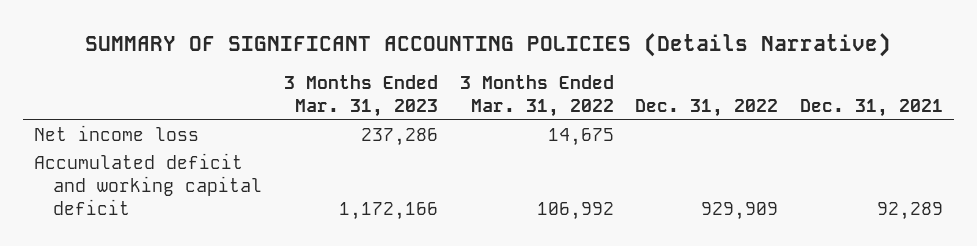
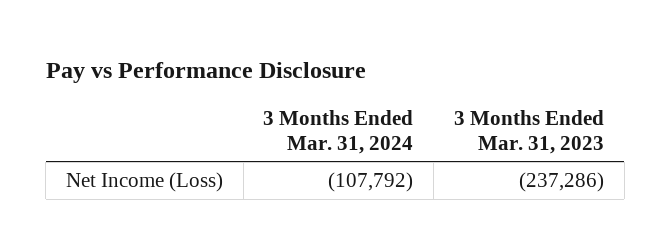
- SUMMARY OF SIGNIFICANT ACCOUNTING POLICIES (Details Narrative)
+ Pay vs Performance Disclosure
- | 3 Months Ended Mar. 31, 2023 | 3 Months Ended Mar. 31, 2022 | Dec. 31, 2022 | Dec. 31, 2021
+ | 3 Months Ended Mar. 31, 2024 | 3 Months Ended Mar. 31, 2023
- Net income loss | 237,286 | 14,675 | |
- Accumulated deficit and working capital deficit | 1,172,166 | 106,992 | 929,909 | 92,289
+ Net Income (Loss) | (107,792) | (237,286)

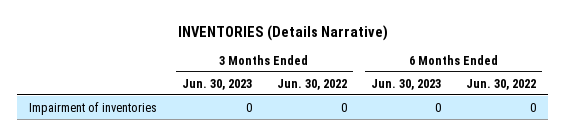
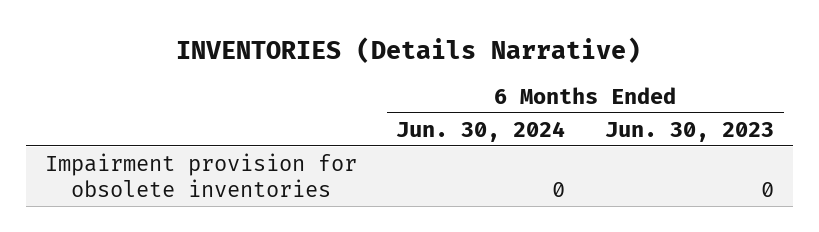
- | 3 Months Ended Jun. 30, 2023 | 3 Months Ended Jun. 30, 2022 | 6 Months Ended Jun. 30, 2023 | 6 Months Ended Jun. 30, 2022
+ | 6 Months Ended Jun. 30, 2024 | 6 Months Ended Jun. 30, 2023
- Impairment of inventories | 0 | 0 | 0 | 0
+ Impairment provision for obsolete inventories | 0 | 0

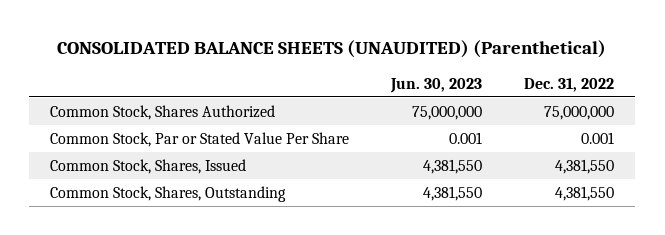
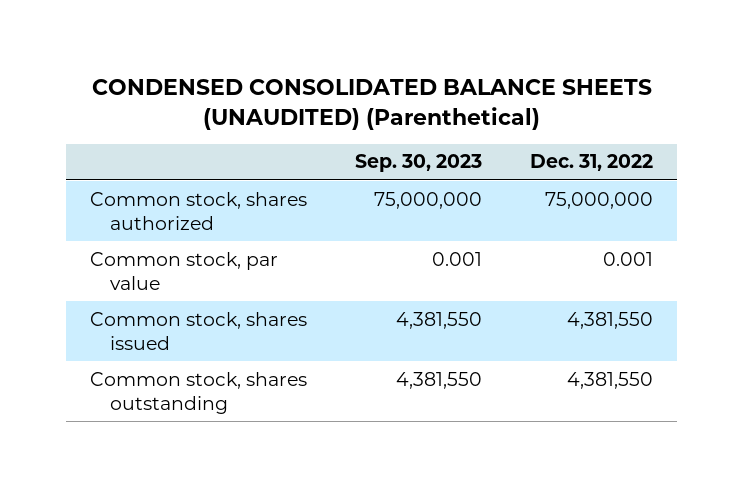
- CONSOLIDATED BALANCE SHEETS (UNAUDITED) (Parenthetical)
+ CONDENSED CONSOLIDATED BALANCE SHEETS (UNAUDITED) (Parenthetical)
- | Jun. 30, 2023 | Dec. 31, 2022
+ | Sep. 30, 2023 | Dec. 31, 2022
- Common Stock, Shares Authorized | 75,000,000 | 75,000,000
- Common Stock, Par or Stated Value Per Share | 0.001 | 0.001
- Common Stock, Shares, Issued | 4,381,550 | 4,381,550
- Common Stock, Shares, Outstanding | 4,381,550 | 4,381,550
+ Common stock, shares authorized | 75,000,000 | 75,000,000
+ Common stock, par value | 0.001 | 0.001
+ Common stock, shares issued | 4,381,550 | 4,381,550
+ Common stock, shares outstanding | 4,381,550 | 4,381,550

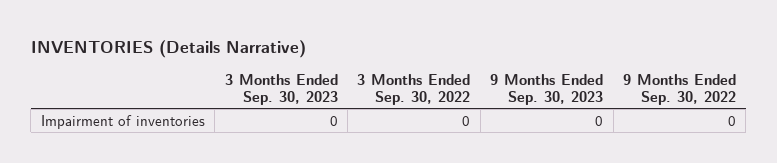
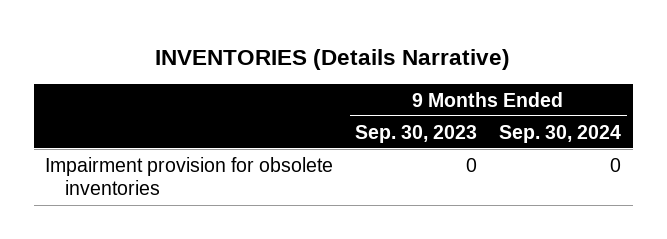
- | 3 Months Ended Sep. 30, 2023 | 3 Months Ended Sep. 30, 2022 | 9 Months Ended Sep. 30, 2023 | 9 Months Ended Sep. 30, 2022
+ | 9 Months Ended Sep. 30, 2023 | 9 Months Ended Sep. 30, 2024
- Impairment of inventories | 0 | 0 | 0 | 0
+ Impairment provision for obsolete inventories | 0 | 0

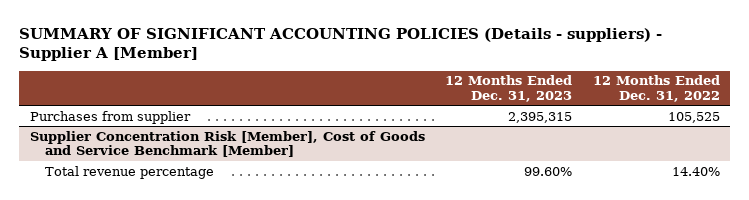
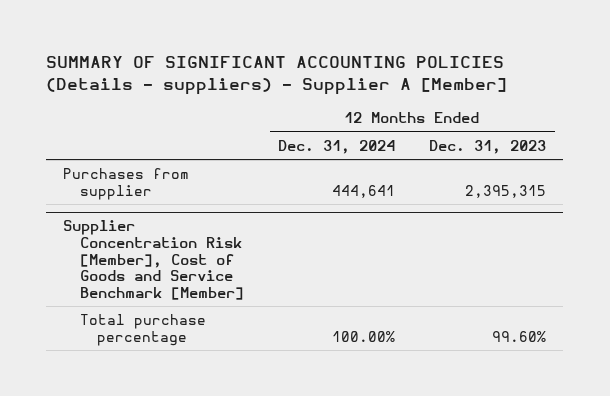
- | 12 Months Ended Dec. 31, 2023 | 12 Months Ended Dec. 31, 2022
+ | 12 Months Ended Dec. 31, 2024 | 12 Months Ended Dec. 31, 2023
@ Supplier Concentration Risk [Member], Cost of Goods and Service Benchmark [Member]
- Total revenue percentage | 99.60% | 14.40%
+ Total purchase percentage | 100.00% | 99.60%

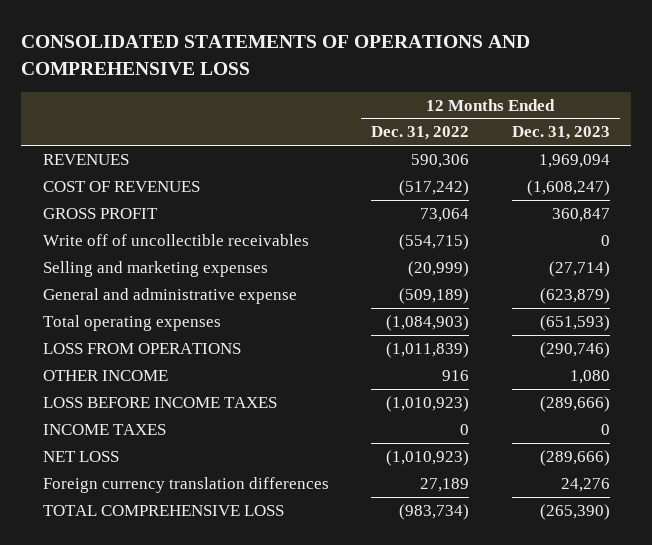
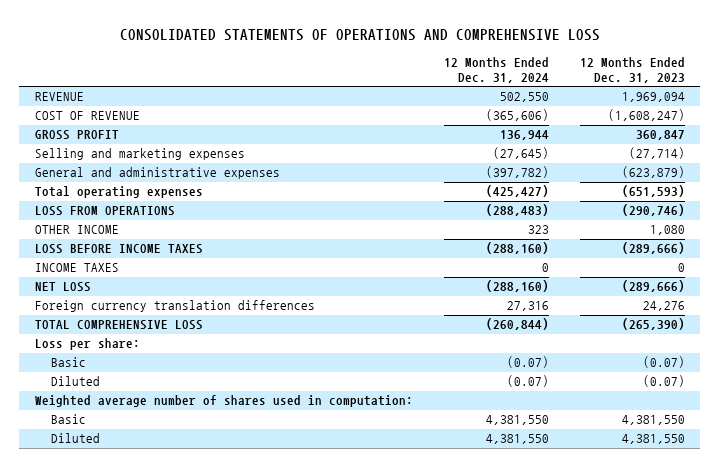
- | 12 Months Ended Dec. 31, 2022 | 12 Months Ended Dec. 31, 2023
+ | 12 Months Ended Dec. 31, 2024 | 12 Months Ended Dec. 31, 2023
- REVENUES | 590,306 | 1,969,094
- COST OF REVENUES | (517,242) | (1,608,247)
+ REVENUE | 502,550 | 1,969,094
+ COST OF REVENUE | (365,606) | (1,608,247)
- Write off of uncollectible receivables | (554,715) | 0
- General and administrative expense | (509,189) | (623,879)
+ General and administrative expenses | (397,782) | (623,879)
+ Loss per share:
+ Basic | (0.07) | (0.07)
+ Diluted | (0.07) | (0.07)
+ Weighted average number of shares used in computation:
+ Basic | 4,381,550 | 4,381,550
+ Diluted | 4,381,550 | 4,381,550

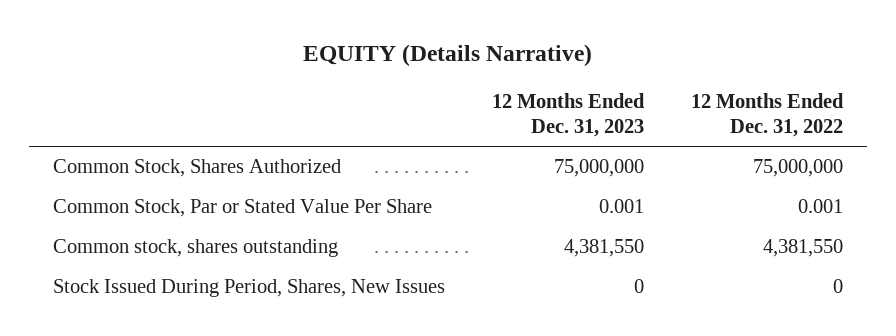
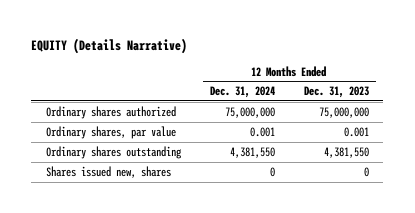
- | 12 Months Ended Dec. 31, 2023 | 12 Months Ended Dec. 31, 2022
+ | 12 Months Ended Dec. 31, 2024 | 12 Months Ended Dec. 31, 2023
- Common Stock, Shares Authorized | 75,000,000 | 75,000,000
- Common Stock, Par or Stated Value Per Share | 0.001 | 0.001
- Common stock, shares outstanding | 4,381,550 | 4,381,550
- Stock Issued During Period, Shares, New Issues | 0 | 0
+ Ordinary shares authorized | 75,000,000 | 75,000,000
+ Ordinary shares, par value | 0.001 | 0.001
+ Ordinary shares outstanding | 4,381,550 | 4,381,550
+ Shares issued new, shares | 0 | 0

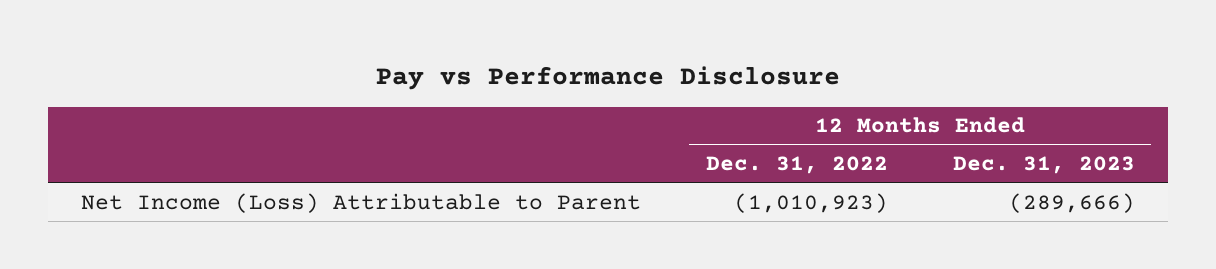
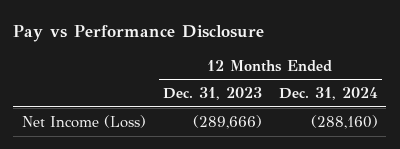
- | 12 Months Ended Dec. 31, 2022 | 12 Months Ended Dec. 31, 2023
+ | 12 Months Ended Dec. 31, 2023 | 12 Months Ended Dec. 31, 2024
- Net Income (Loss) Attributable to Parent | (1,010,923) | (289,666)
+ Net Income (Loss) | (289,666) | (288,160)

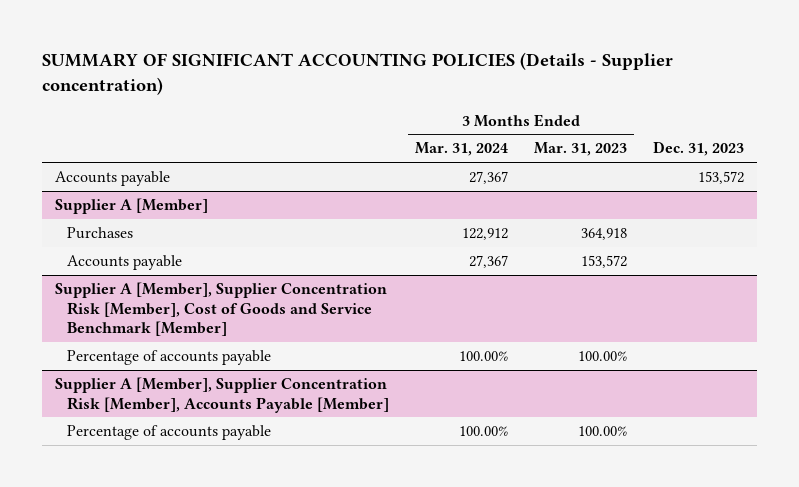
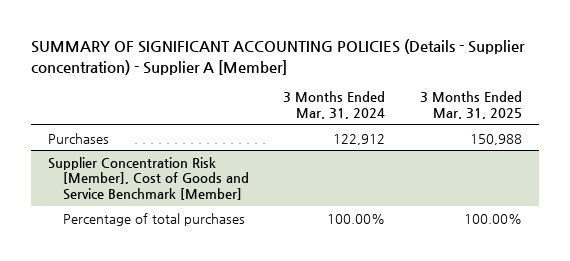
- SUMMARY OF SIGNIFICANT ACCOUNTING POLICIES (Details - Supplier concentration)
+ SUMMARY OF SIGNIFICANT ACCOUNTING POLICIES (Details - Supplier concentration) - Supplier A [Member]
- | 3 Months Ended Mar. 31, 2024 | 3 Months Ended Mar. 31, 2023 | Dec. 31, 2023
+ | 3 Months Ended Mar. 31, 2024 | 3 Months Ended Mar. 31, 2025
- Accounts payable | 27,367 | | 153,572
- Supplier A [Member]
- Accounts payable | 27,367 | 153,572 |
- Supplier A [Member], Supplier Concentration Risk [Member], Cost of Goods and Service Benchmark [Member]
- Percentage of accounts payable | 100.00% | 100.00% |
- Supplier A [Member], Supplier Concentration Risk [Member], Accounts Payable [Member]
- Percentage of accounts payable | 100.00% | 100.00% |
+ Supplier Concentration Risk [Member], Cost of Goods and Service Benchmark [Member]
+ Percentage of total purchases | 100.00% | 100.00%

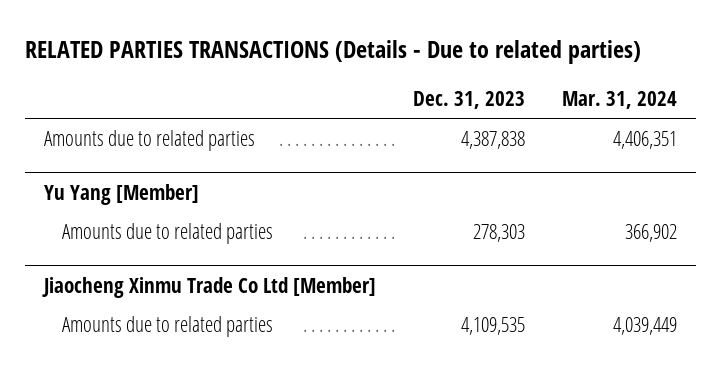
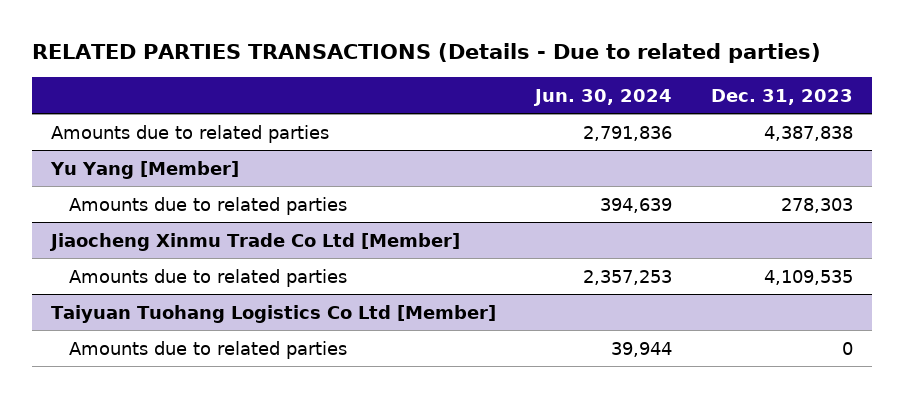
- | Dec. 31, 2023 | Mar. 31, 2024
+ | Jun. 30, 2024 | Dec. 31, 2023
+ Taiyuan Tuohang Logistics Co Ltd [Member]
+ Amounts due to related parties | 39,944 | 0

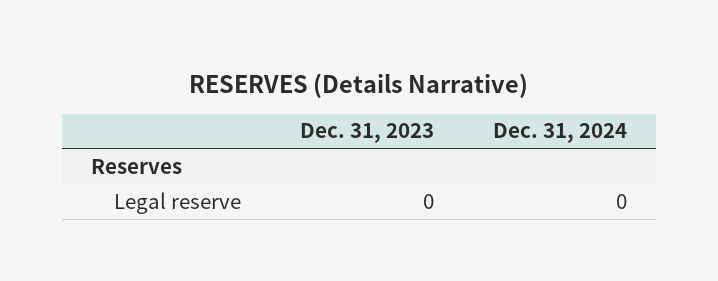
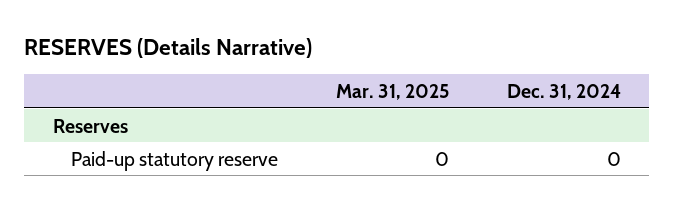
- | Dec. 31, 2023 | Dec. 31, 2024
+ | Mar. 31, 2025 | Dec. 31, 2024
- Legal reserve | 0 | 0
+ Paid-up statutory reserve | 0 | 0

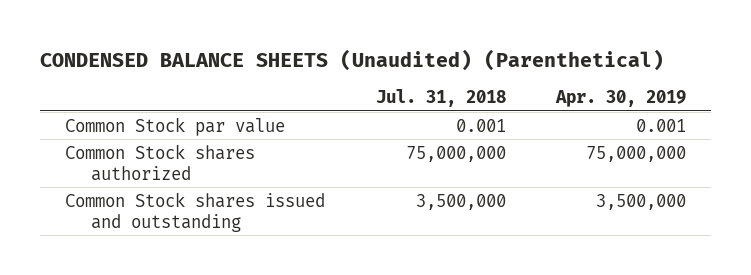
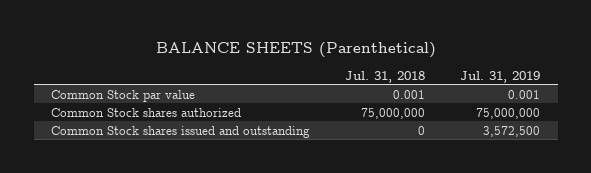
- CONDENSED BALANCE SHEETS (Unaudited) (Parenthetical)
+ BALANCE SHEETS (Parenthetical)
- | Jul. 31, 2018 | Apr. 30, 2019
+ | Jul. 31, 2018 | Jul. 31, 2019
- Common Stock shares issued and outstanding | 3,500,000 | 3,500,000
+ Common Stock shares issued and outstanding | 0 | 3,572,500

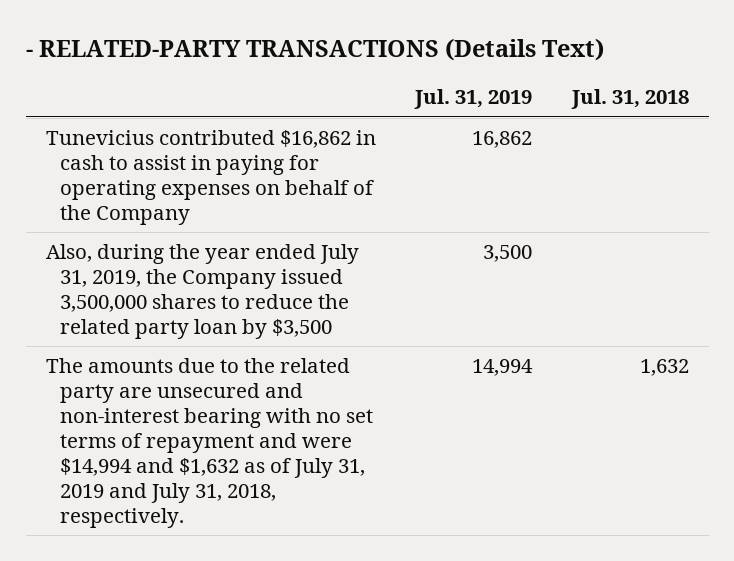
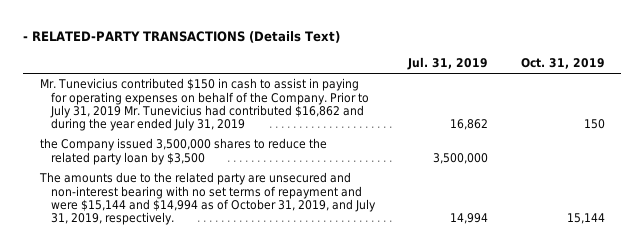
- | Jul. 31, 2019 | Jul. 31, 2018
+ | Jul. 31, 2019 | Oct. 31, 2019
- Tunevicius contributed $16,862 in cash to assist in paying for operating expenses on behalf of the Company | 16,862 |
- Also, during the year ended July 31, 2019, the Company issued 3,500,000 shares to reduce the related party loan by $3,500 | 3,500 |
- The amounts due to the related party are unsecured and non-interest bearing with no set terms of repayment and were $14,994 and $1,632 as of July 31, 2019 and July 31, 2018, respectively. | 14,994 | 1,632
+ Mr. Tunevicius contributed $150 in cash to assist in paying for operating expenses on behalf of the Company. Prior to July 31, 2019 Mr. Tunevicius had contributed $16,862 and during the year ended July 31, 2019 | 16,862 | 150
+ the Company issued 3,500,000 shares to reduce the related party loan by $3,500 | 3,500,000 |
+ The amounts due to the related party are unsecured and non-interest bearing with no set terms of repayment and were $15,144 and $14,994 as of October 31, 2019, and July 31, 2019, respectively. | 14,994 | 15,144

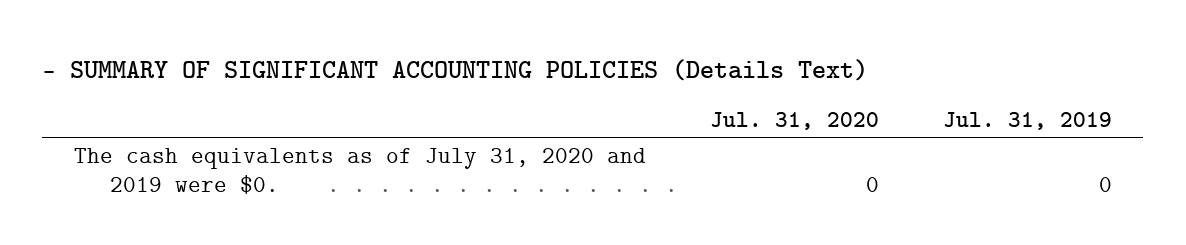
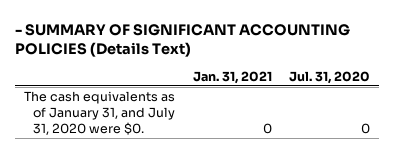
- | Jul. 31, 2020 | Jul. 31, 2019
+ | Jan. 31, 2021 | Jul. 31, 2020
- The cash equivalents as of July 31, 2020 and 2019 were $0. | 0 | 0
+ The cash equivalents as of January 31, and July 31, 2020 were $0. | 0 | 0

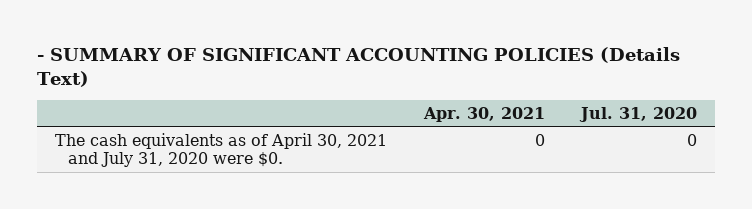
- | Jan. 31, 2021 | Jul. 31, 2020
+ | Apr. 30, 2021 | Jul. 31, 2020
- The cash equivalents as of January 31, and July 31, 2020 were $0. | 0 | 0
+ The cash equivalents as of April 30, 2021 and July 31, 2020 were $0. | 0 | 0

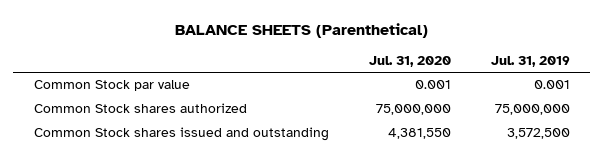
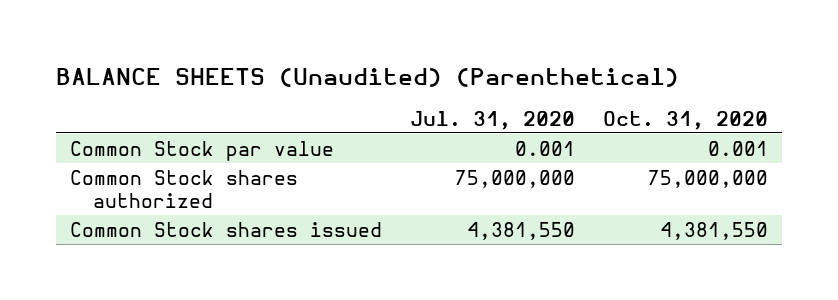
- BALANCE SHEETS (Parenthetical)
+ BALANCE SHEETS (Unaudited) (Parenthetical)
- | Jul. 31, 2020 | Jul. 31, 2019
+ | Jul. 31, 2020 | Oct. 31, 2020
- Common Stock shares issued and outstanding | 4,381,550 | 3,572,500
+ Common Stock shares issued | 4,381,550 | 4,381,550

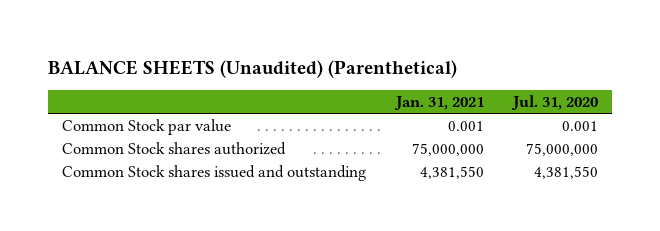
- | Jul. 31, 2020 | Oct. 31, 2020
+ | Jan. 31, 2021 | Jul. 31, 2020
- Common Stock shares issued | 4,381,550 | 4,381,550
+ Common Stock shares issued and outstanding | 4,381,550 | 4,381,550

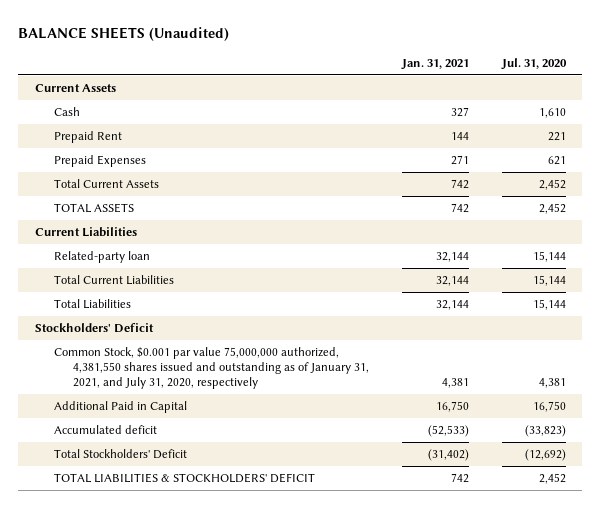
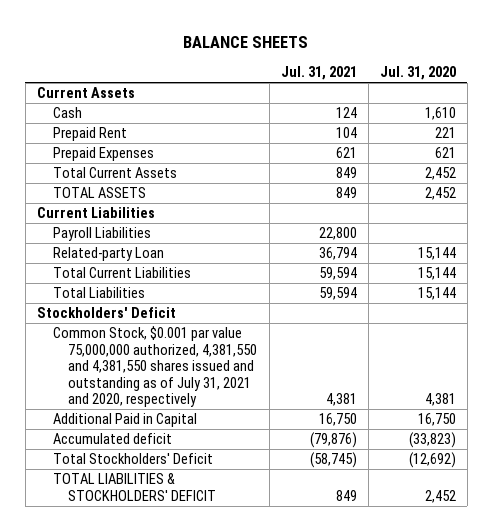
- BALANCE SHEETS (Unaudited)
+ BALANCE SHEETS
- | Jan. 31, 2021 | Jul. 31, 2020
+ | Jul. 31, 2021 | Jul. 31, 2020
- Related-party loan | 32,144 | 15,144
+ Payroll Liabilities | 22,800 |
+ Related-party Loan | 36,794 | 15,144
- Common Stock, $0.001 par value 75,000,000 authorized, 4,381,550 shares issued and outstanding as of January 31, 2021, and July 31, 2020, respectively | 4,381 | 4,381
+ Common Stock, $0.001 par value 75,000,000 authorized, 4,381,550 and 4,381,550 shares issued and outstanding as of July 31, 2021 and 2020, respectively | 4,381 | 4,381

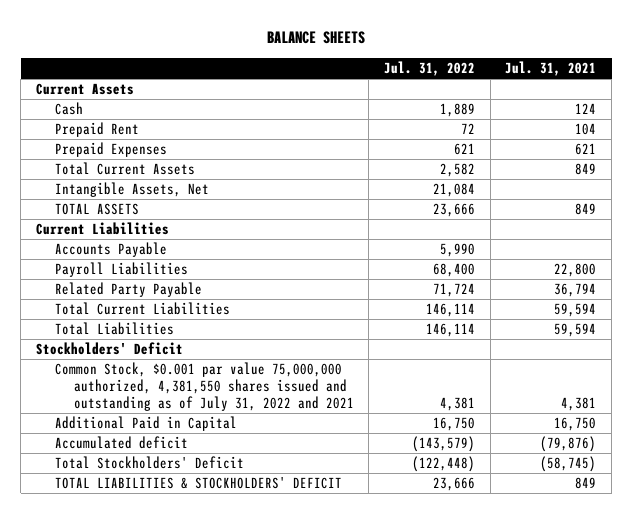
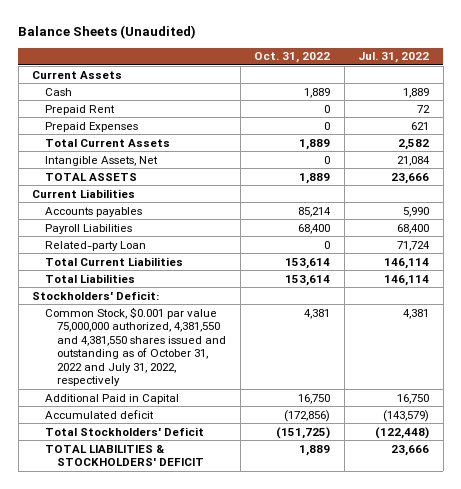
- BALANCE SHEETS
+ Balance Sheets (Unaudited)
- | Jul. 31, 2022 | Jul. 31, 2021
+ | Oct. 31, 2022 | Jul. 31, 2022
- Accounts Payable | 5,990 |
+ Accounts payables | 85,214 | 5,990
- Related Party Payable | 71,724 | 36,794
+ Related-party Loan | 0 | 71,724
- Stockholders' Deficit
- Common Stock, $0.001 par value 75,000,000 authorized, 4,381,550 shares issued and outstanding as of July 31, 2022 and 2021 | 4,381 | 4,381
+ Stockholders' Deficit:
+ Common Stock, $0.001 par value 75,000,000 authorized, 4,381,550 and 4,381,550 shares issued and outstanding as of October 31, 2022 and July 31, 2022, respectively | 4,381 | 4,381

